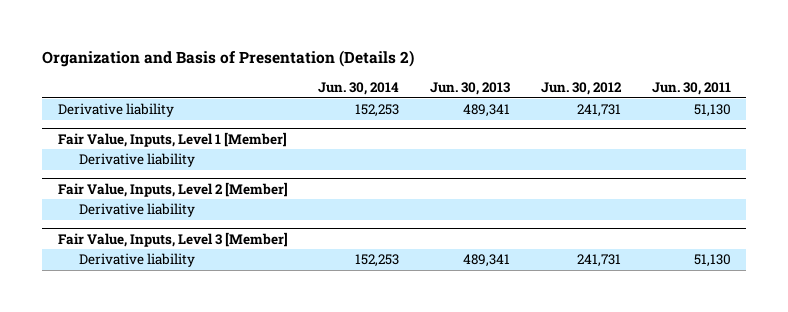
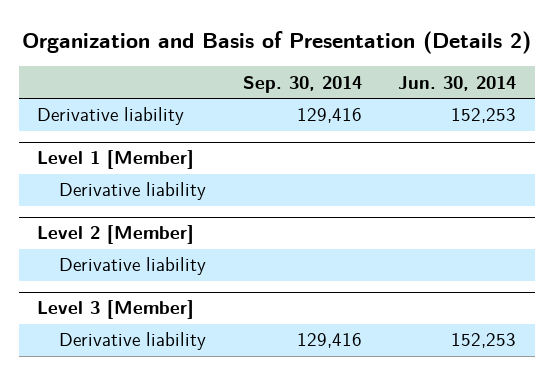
- | Jun. 30, 2014 | Jun. 30, 2013 | Jun. 30, 2012 | Jun. 30, 2011
+ | Sep. 30, 2014 | Jun. 30, 2014
- Fair Value, Inputs, Level 1 [Member]
+ Level 1 [Member]
- Fair Value, Inputs, Level 2 [Member]
+ Level 2 [Member]
- Fair Value, Inputs, Level 3 [Member]
+ Level 3 [Member]

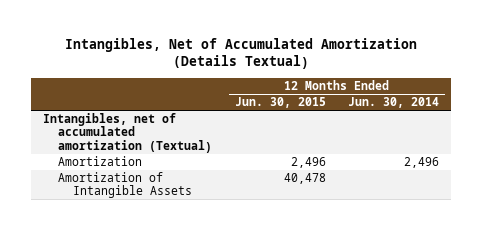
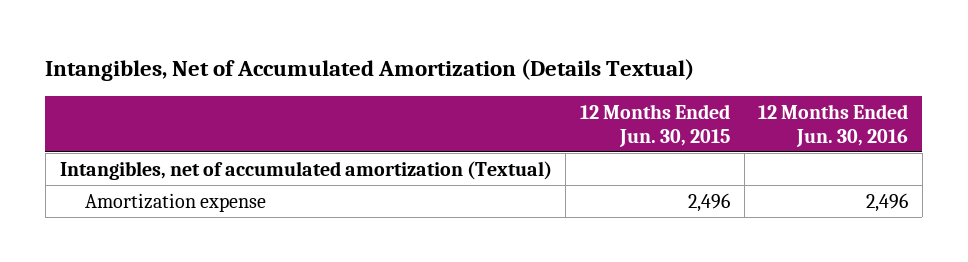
- | 12 Months Ended Jun. 30, 2015 | 12 Months Ended Jun. 30, 2014
+ | 12 Months Ended Jun. 30, 2015 | 12 Months Ended Jun. 30, 2016
- Amortization | 2,496 | 2,496
- Amortization of Intangible Assets | 40,478 |
+ Amortization expense | 2,496 | 2,496

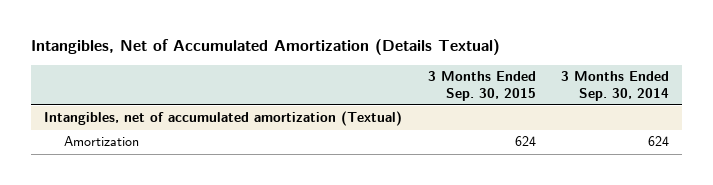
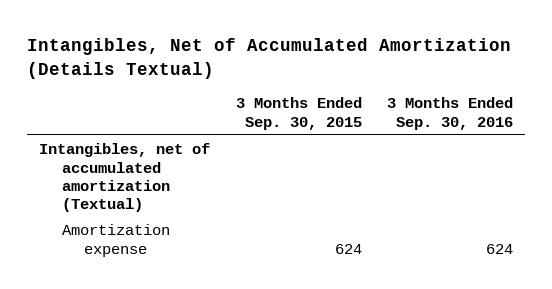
- | 3 Months Ended Sep. 30, 2015 | 3 Months Ended Sep. 30, 2014
+ | 3 Months Ended Sep. 30, 2015 | 3 Months Ended Sep. 30, 2016
- Amortization | 624 | 624
+ Amortization expense | 624 | 624

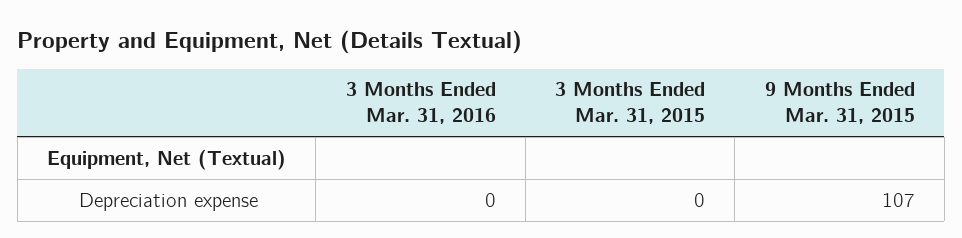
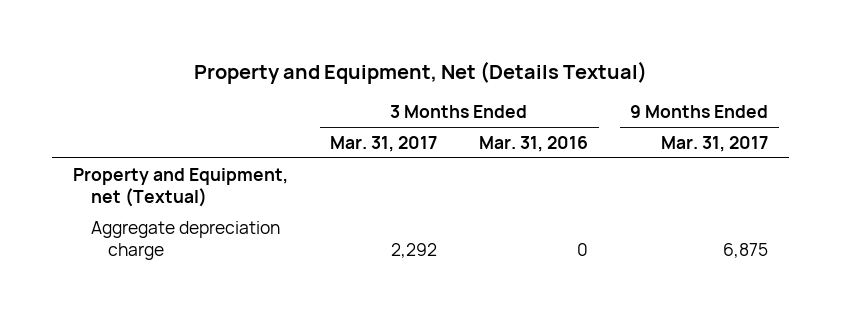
- | 3 Months Ended Mar. 31, 2016 | 3 Months Ended Mar. 31, 2015 | 9 Months Ended Mar. 31, 2015
+ | 3 Months Ended Mar. 31, 2017 | 3 Months Ended Mar. 31, 2016 | 9 Months Ended Mar. 31, 2017
- Equipment, Net (Textual)
- Depreciation expense | 0 | 0 | 107
+ Property and Equipment, net (Textual)
+ Aggregate depreciation charge | 2,292 | 0 | 6,875

